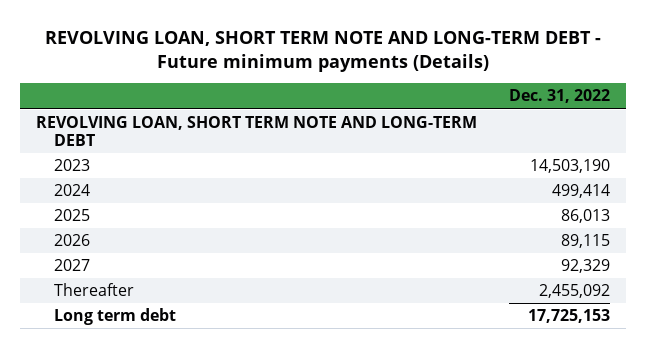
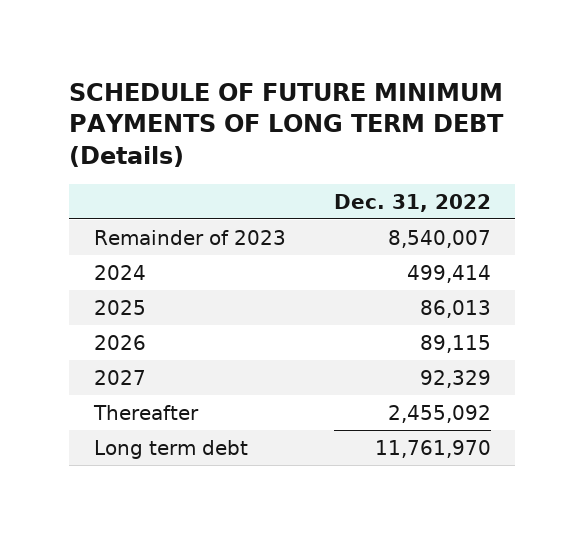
- REVOLVING LOAN, SHORT TERM NOTE AND LONG-TERM DEBT - Future minimum payments (Details)
+ SCHEDULE OF FUTURE MINIMUM PAYMENTS OF LONG TERM DEBT (Details)
- REVOLVING LOAN, SHORT TERM NOTE AND LONG-TERM DEBT
- 2023 | 14,503,190
+ Remainder of 2023 | 8,540,007
- Long term debt | 17,725,153
+ Long term debt | 11,761,970

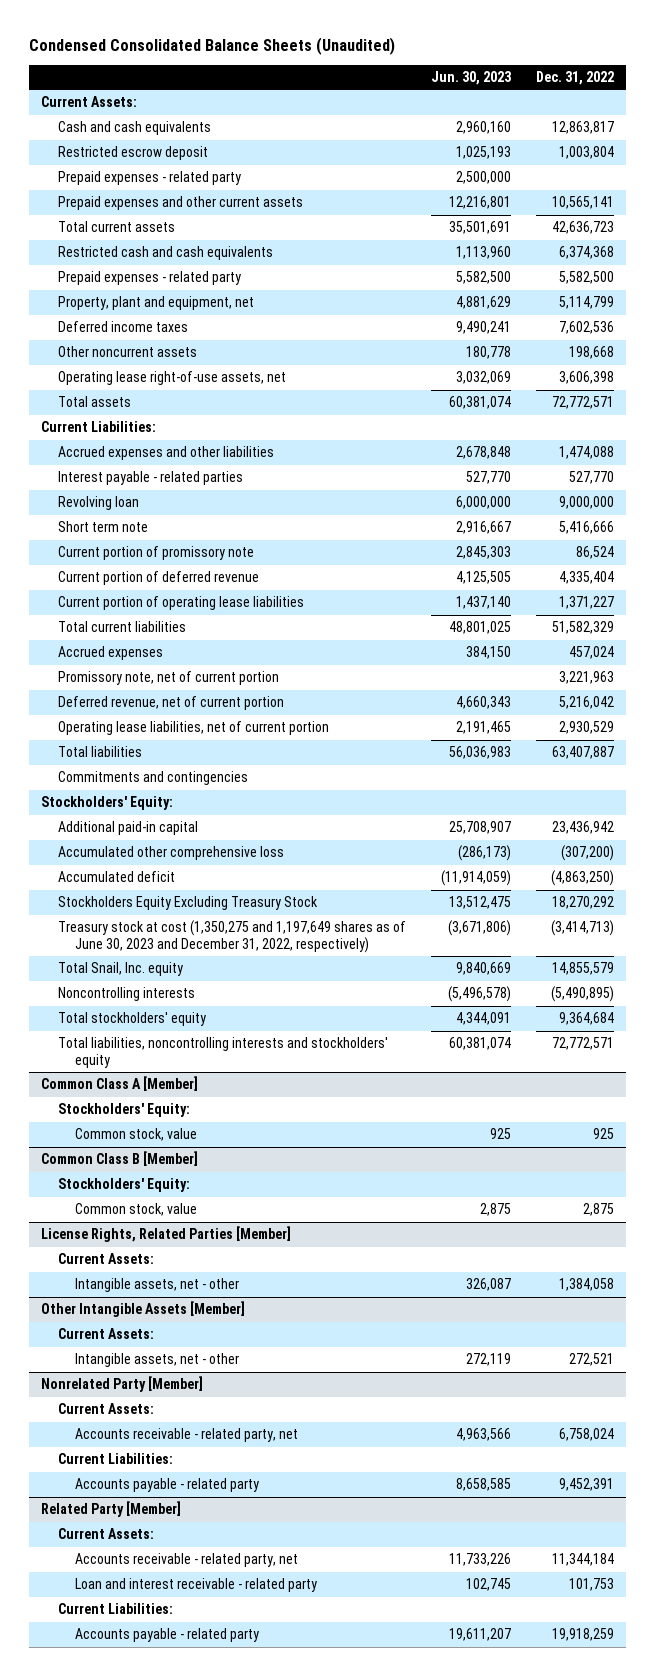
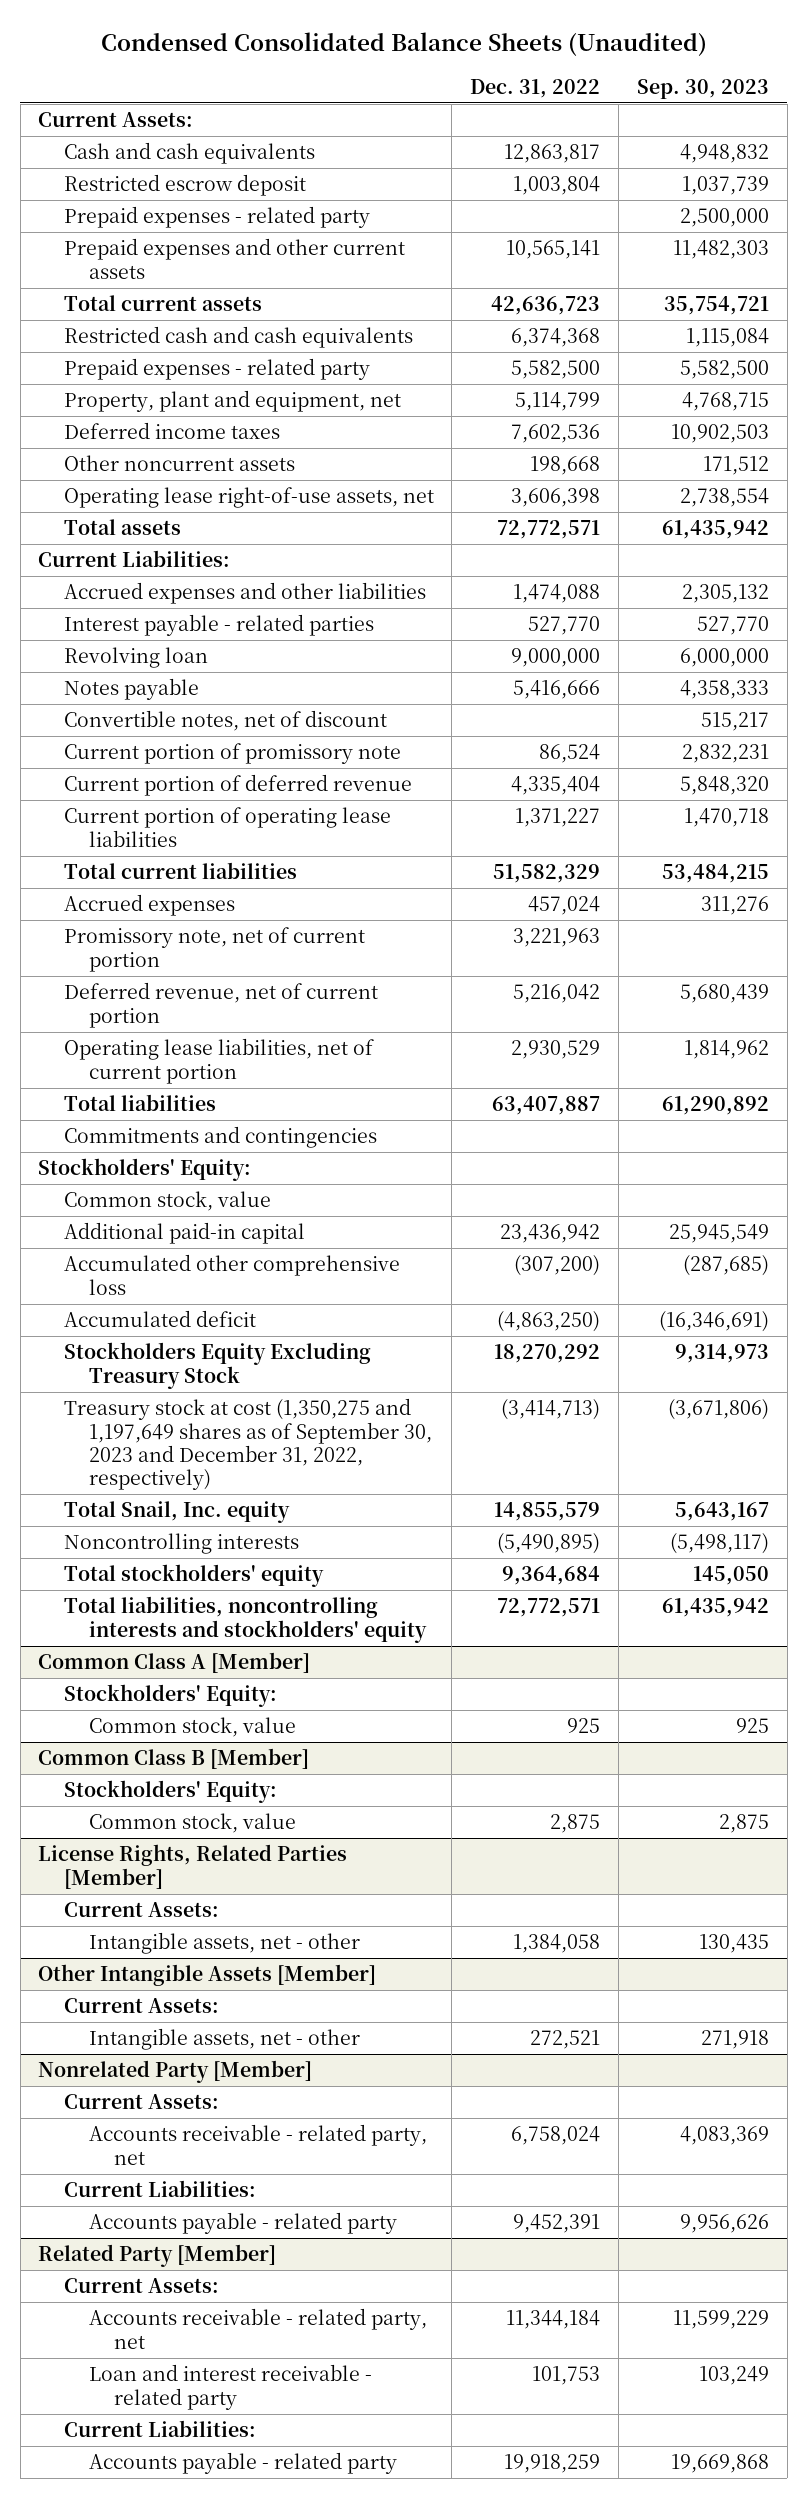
- | Jun. 30, 2023 | Dec. 31, 2022
+ | Dec. 31, 2022 | Sep. 30, 2023
- Short term note | 2,916,667 | 5,416,666
+ Notes payable | 5,416,666 | 4,358,333
+ Convertible notes, net of discount | | 515,217
+ Common stock, value
- Treasury stock at cost (1,350,275 and 1,197,649 shares as of June 30, 2023 and December 31, 2022, respectively) | (3,671,806) | (3,414,713)
+ Treasury stock at cost (1,350,275 and 1,197,649 shares as of September 30, 2023 and December 31, 2022, respectively) | (3,414,713) | (3,671,806)

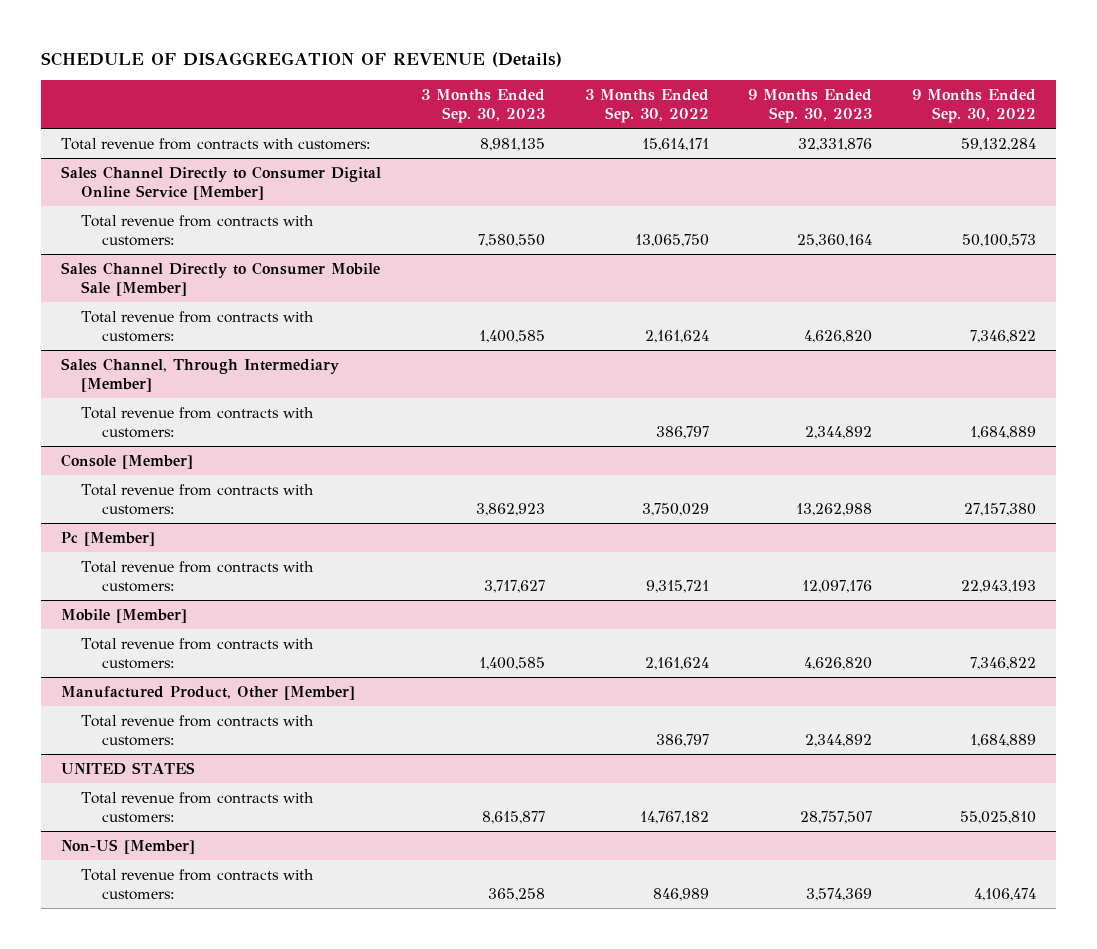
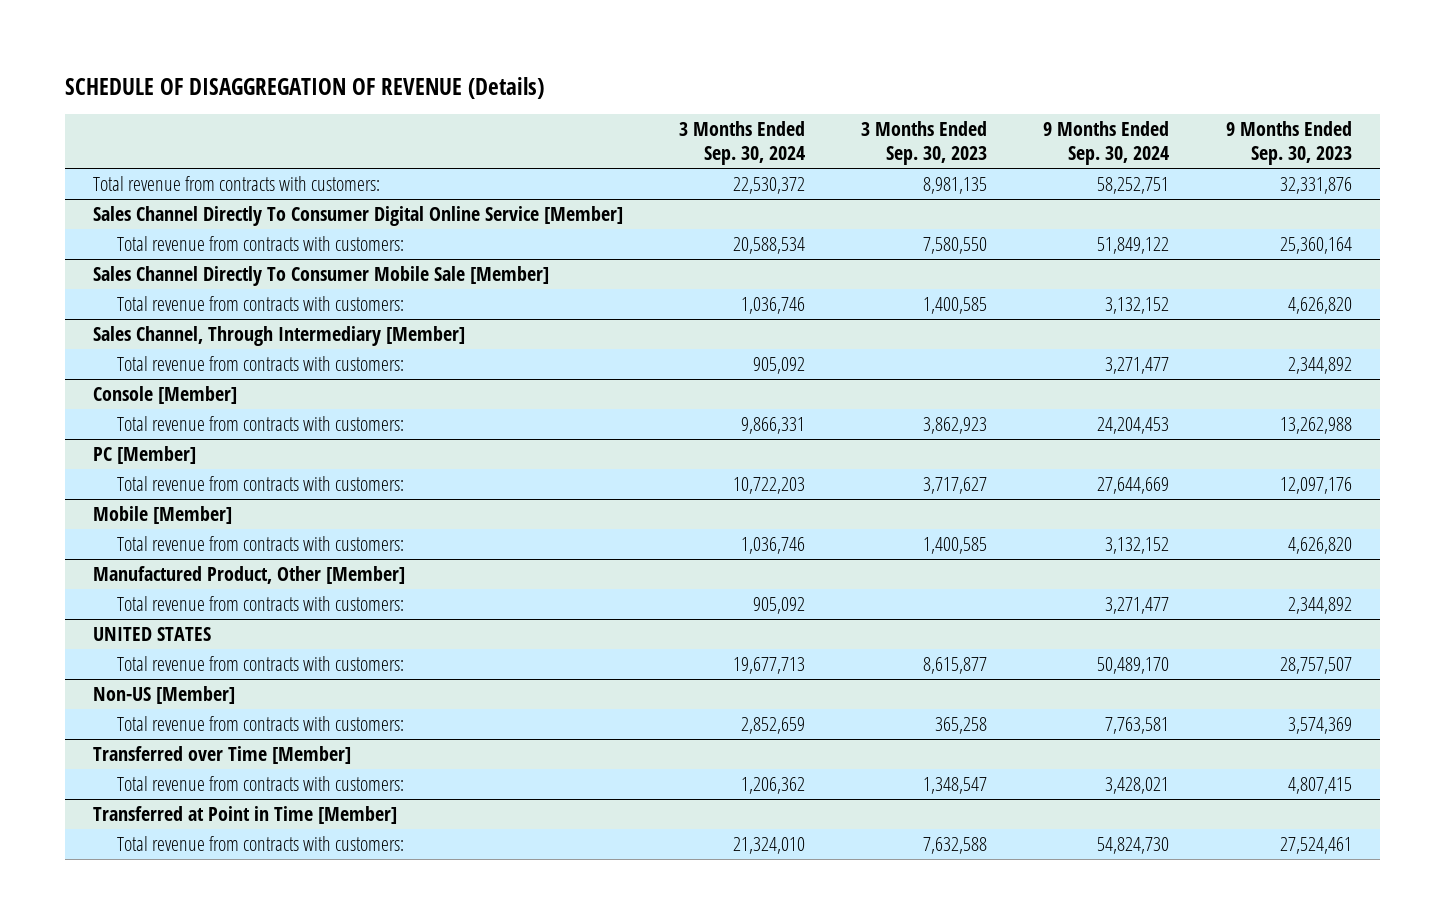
- | 3 Months Ended Sep. 30, 2023 | 3 Months Ended Sep. 30, 2022 | 9 Months Ended Sep. 30, 2023 | 9 Months Ended Sep. 30, 2022
+ | 3 Months Ended Sep. 30, 2024 | 3 Months Ended Sep. 30, 2023 | 9 Months Ended Sep. 30, 2024 | 9 Months Ended Sep. 30, 2023
- Sales Channel Directly to Consumer Digital Online Service [Member]
+ Sales Channel Directly To Consumer Digital Online Service [Member]
- Sales Channel Directly to Consumer Mobile Sale [Member]
+ Sales Channel Directly To Consumer Mobile Sale [Member]
- Pc [Member]
+ PC [Member]
+ Transferred over Time [Member]
+ Total revenue from contracts with customers: | 1,206,362 | 1,348,547 | 3,428,021 | 4,807,415
+ Transferred at Point in Time [Member]
+ Total revenue from contracts with customers: | 21,324,010 | 7,632,588 | 54,824,730 | 27,524,461

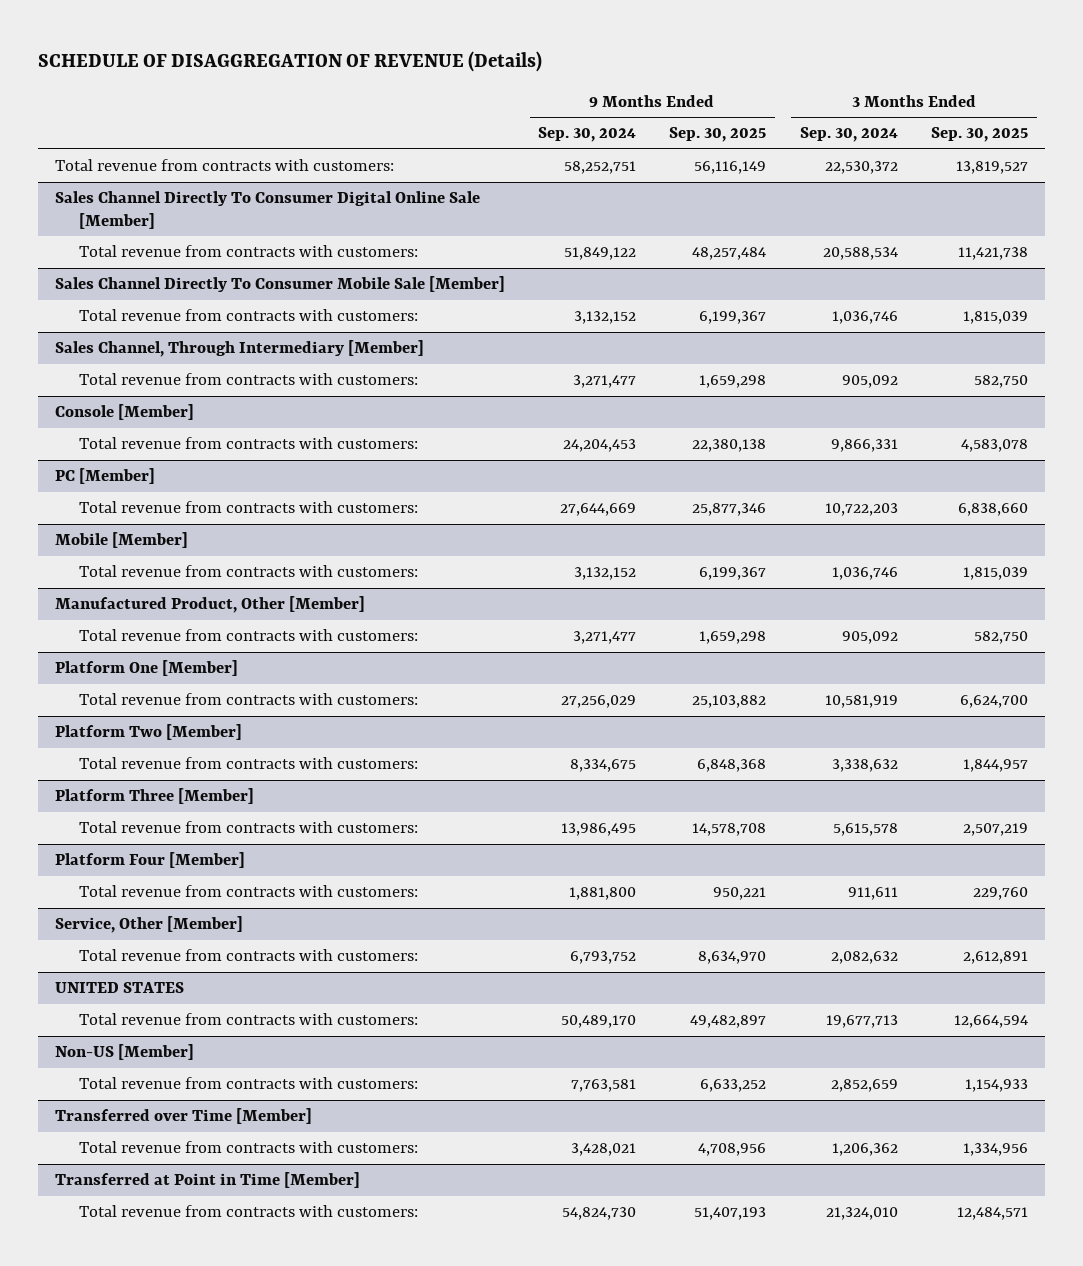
- | 3 Months Ended Sep. 30, 2024 | 3 Months Ended Sep. 30, 2023 | 9 Months Ended Sep. 30, 2024 | 9 Months Ended Sep. 30, 2023
+ | 9 Months Ended Sep. 30, 2024 | 9 Months Ended Sep. 30, 2025 | 3 Months Ended Sep. 30, 2024 | 3 Months Ended Sep. 30, 2025
- Sales Channel Directly To Consumer Digital Online Service [Member]
+ Sales Channel Directly To Consumer Digital Online Sale [Member]
+ Platform One [Member]
+ Total revenue from contracts with customers: | 27,256,029 | 25,103,882 | 10,581,919 | 6,624,700
+ Platform Two [Member]
+ Total revenue from contracts with customers: | 8,334,675 | 6,848,368 | 3,338,632 | 1,844,957
+ Platform Three [Member]
+ Total revenue from contracts with customers: | 13,986,495 | 14,578,708 | 5,615,578 | 2,507,219
+ Platform Four [Member]
+ Total revenue from contracts with customers: | 1,881,800 | 950,221 | 911,611 | 229,760
+ Service, Other [Member]
+ Total revenue from contracts with customers: | 6,793,752 | 8,634,970 | 2,082,632 | 2,612,891

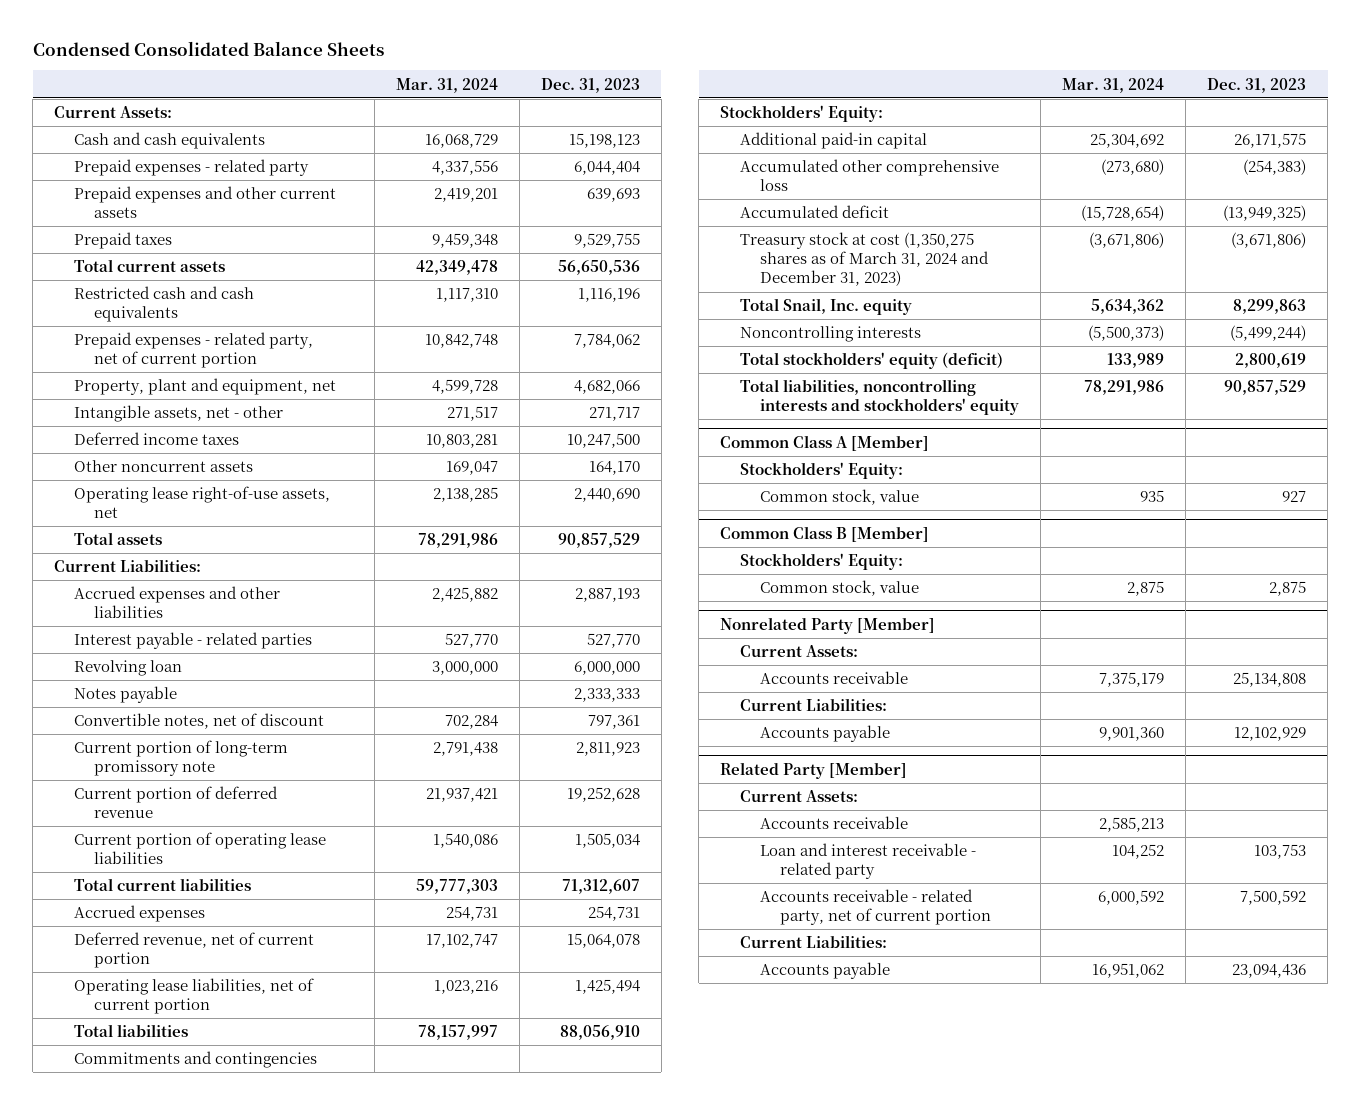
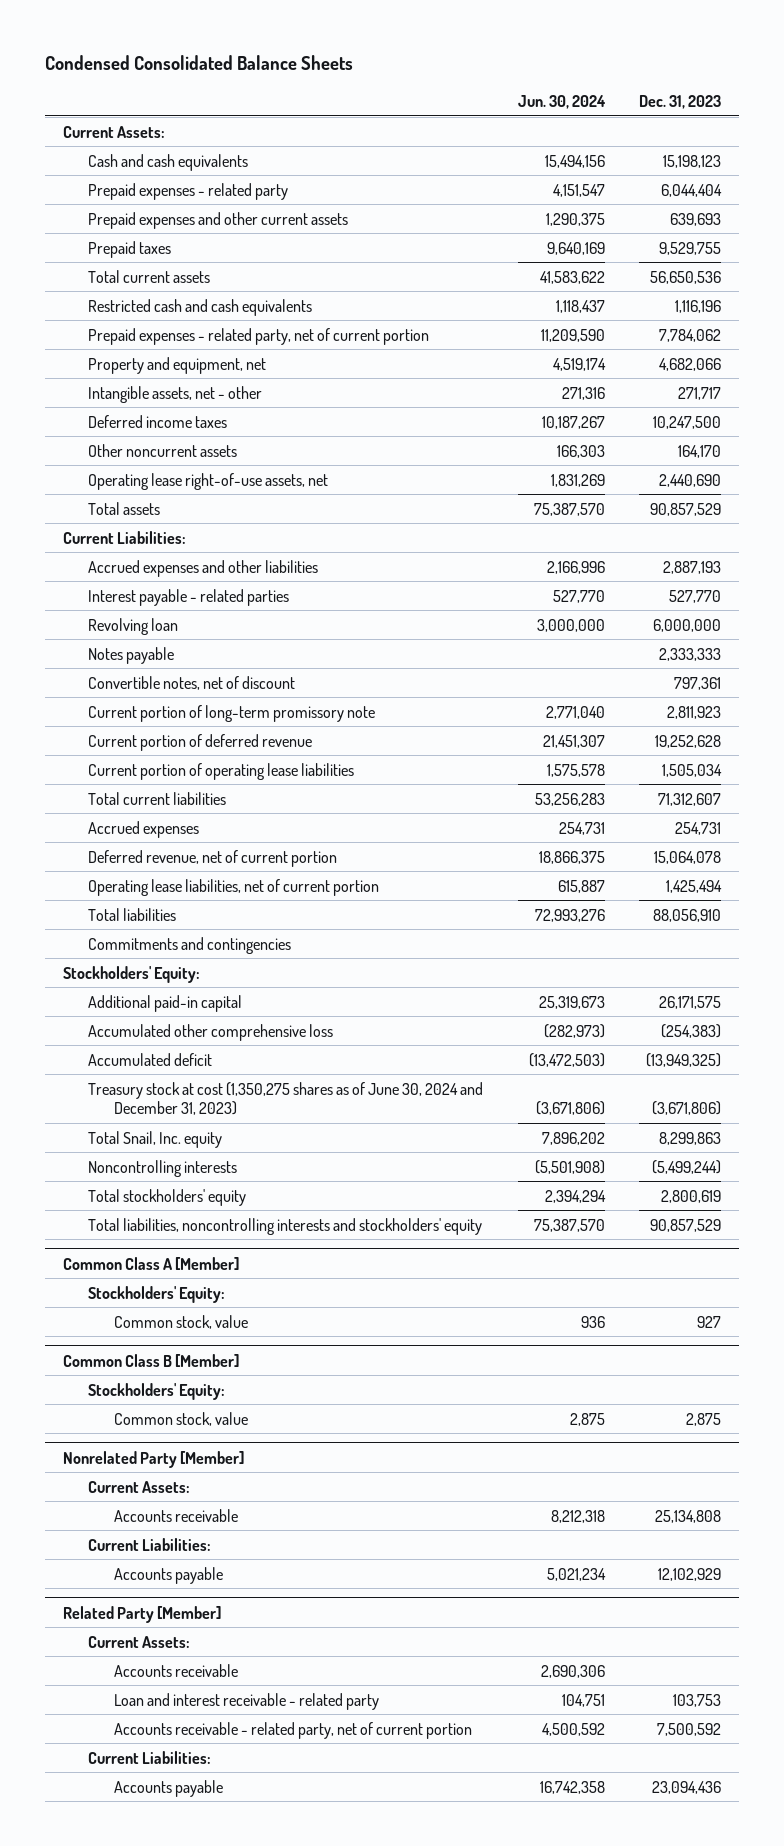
- | Mar. 31, 2024 | Dec. 31, 2023
+ | Jun. 30, 2024 | Dec. 31, 2023
- Property, plant and equipment, net | 4,599,728 | 4,682,066
+ Property and equipment, net | 4,519,174 | 4,682,066
- Treasury stock at cost (1,350,275 shares as of March 31, 2024 and December 31, 2023) | (3,671,806) | (3,671,806)
+ Treasury stock at cost (1,350,275 shares as of June 30, 2024 and December 31, 2023) | (3,671,806) | (3,671,806)
- Total stockholders' equity (deficit) | 133,989 | 2,800,619
+ Total stockholders' equity | 2,394,294 | 2,800,619

